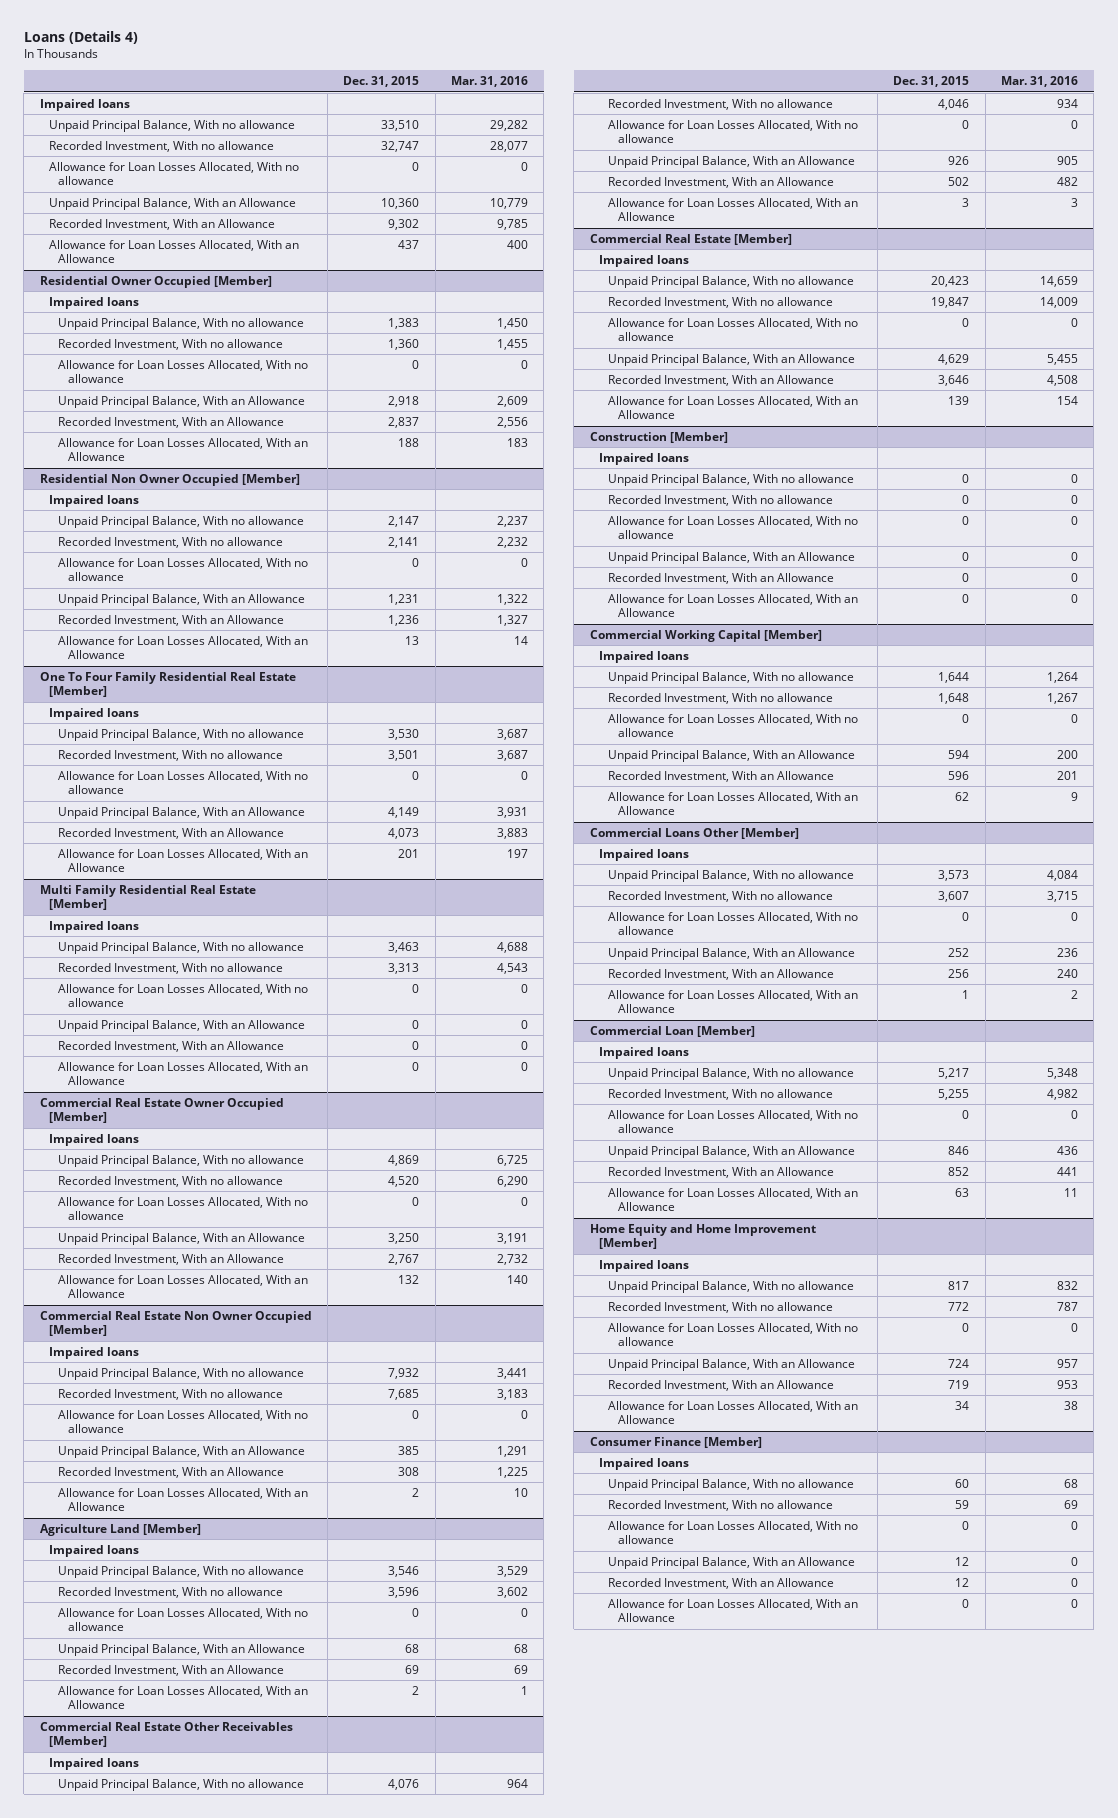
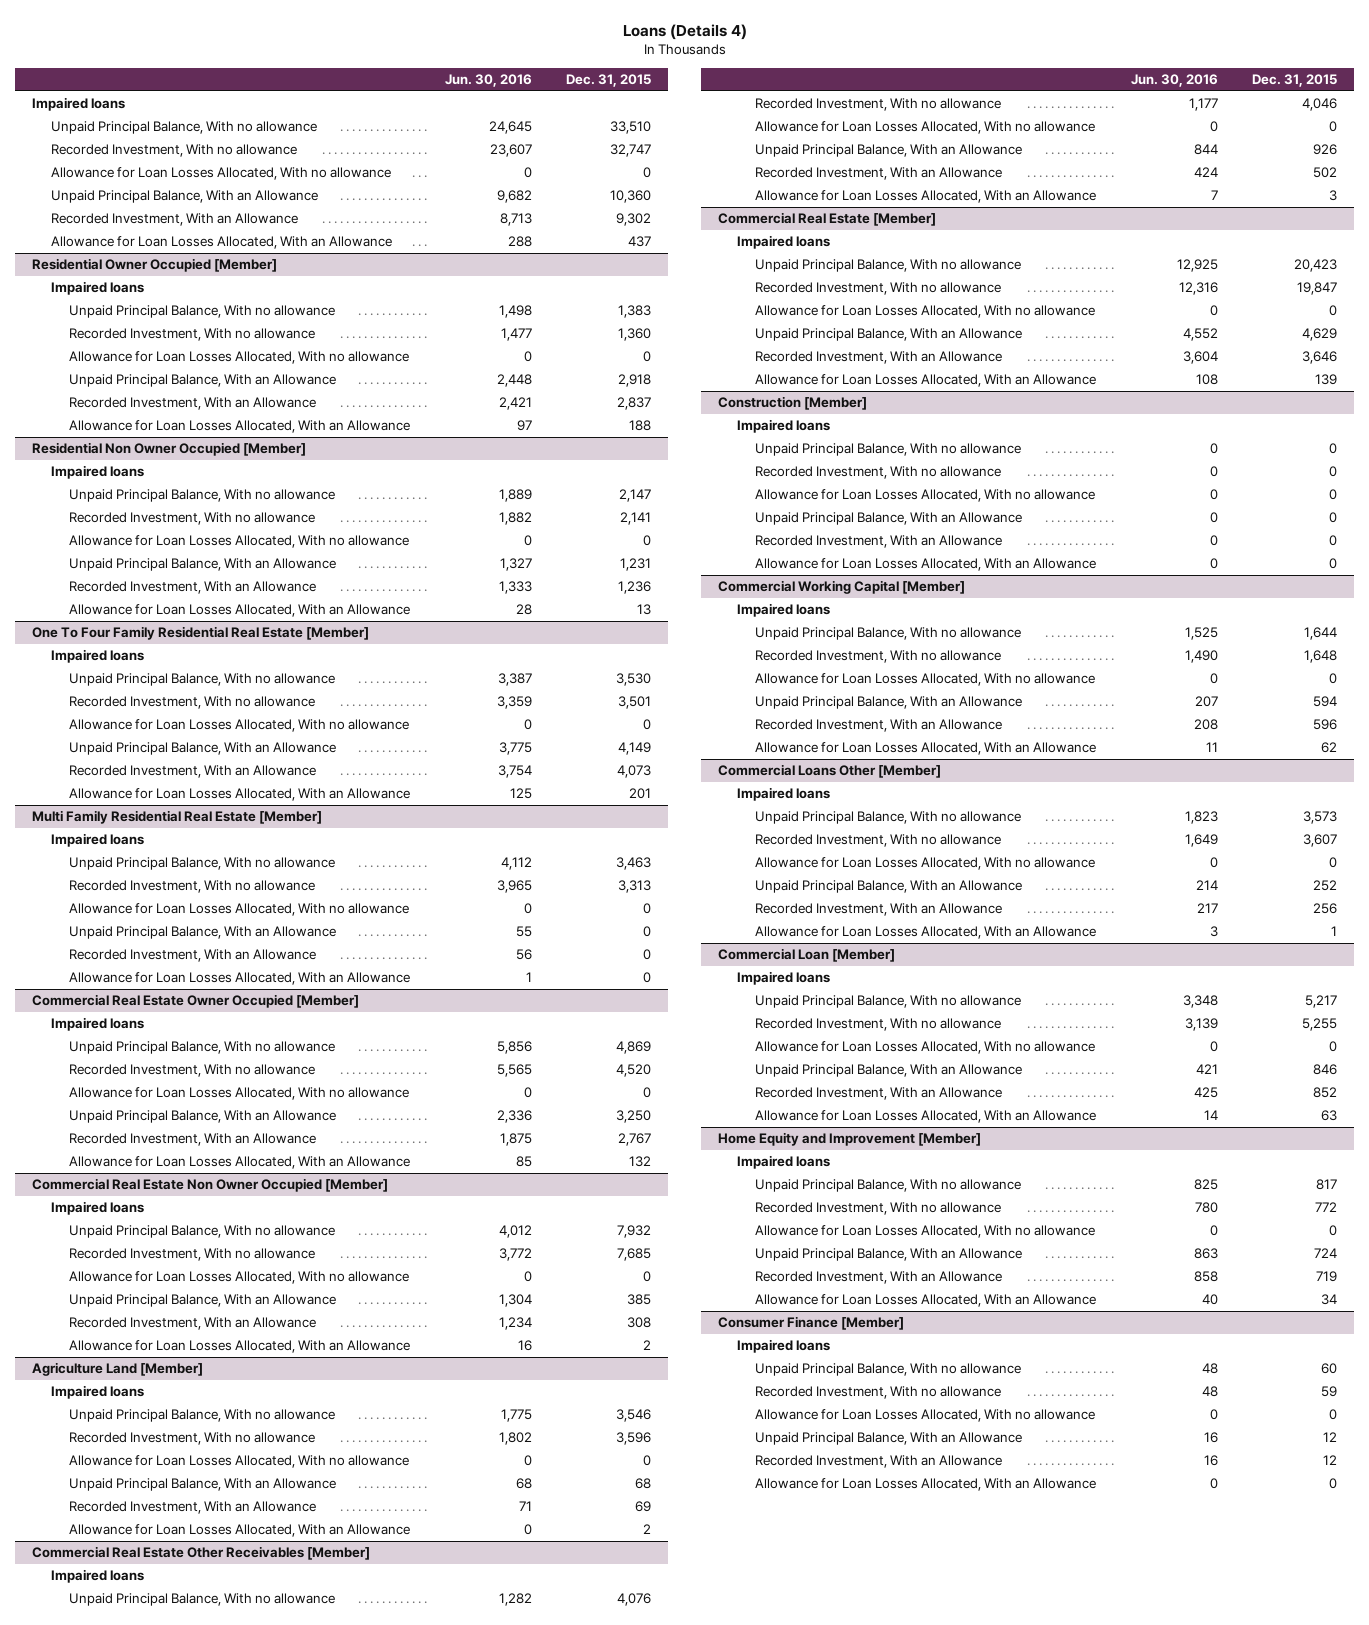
- | Dec. 31, 2015 | Mar. 31, 2016
+ | Jun. 30, 2016 | Dec. 31, 2015
- Home Equity and Home Improvement [Member]
+ Home Equity and Improvement [Member]

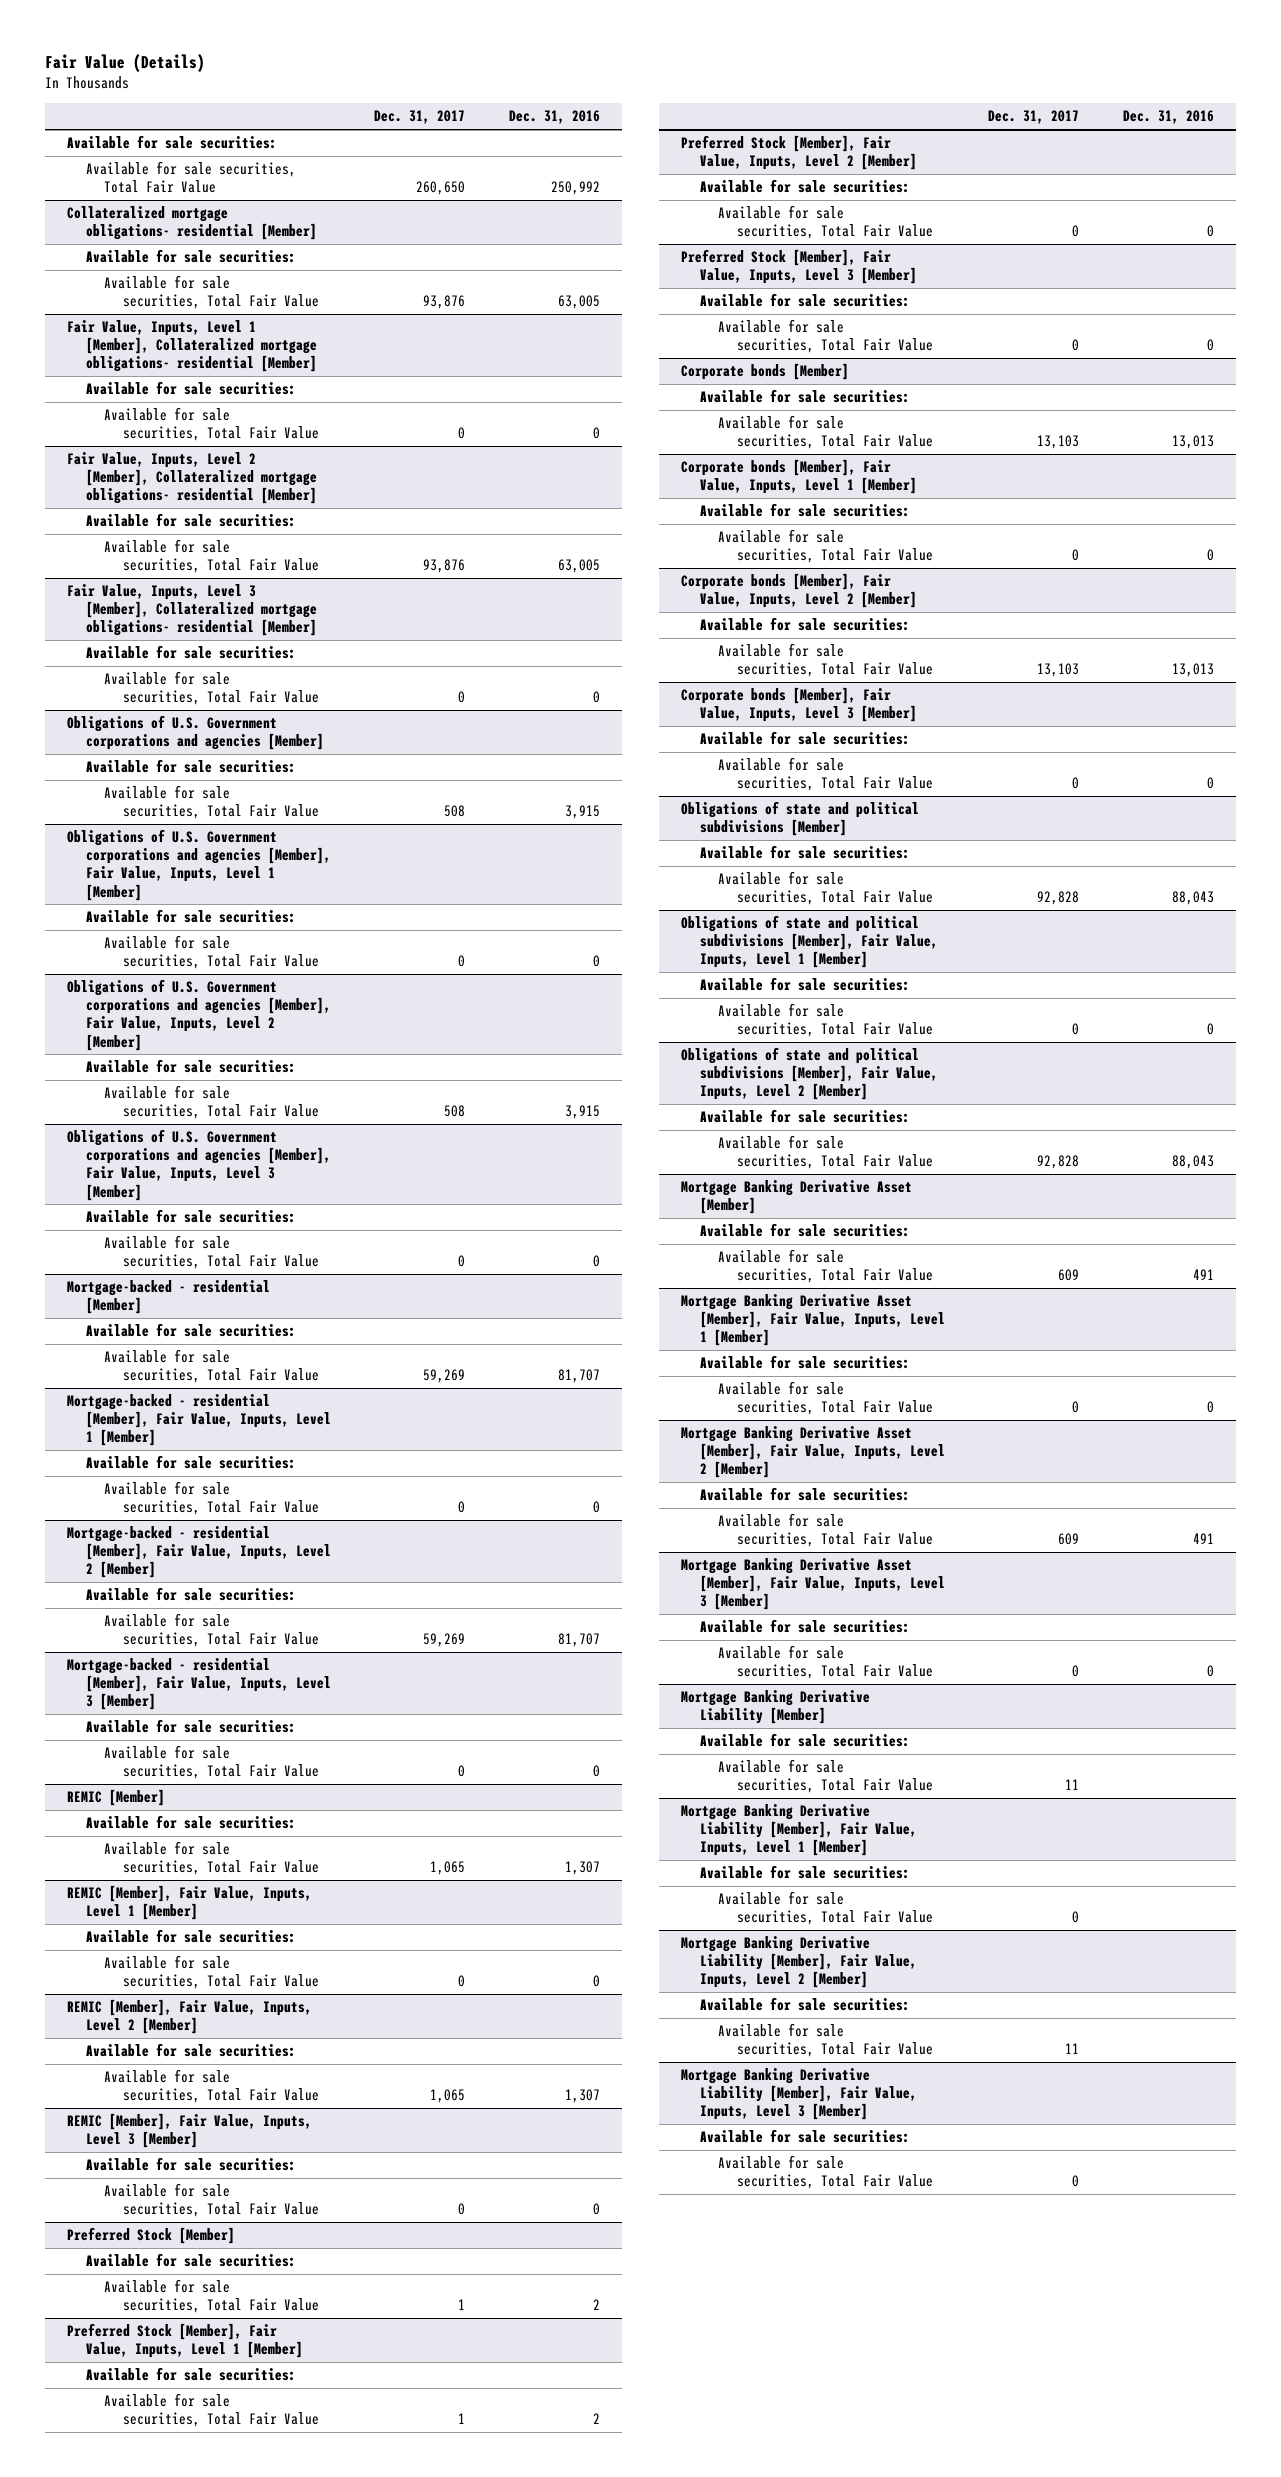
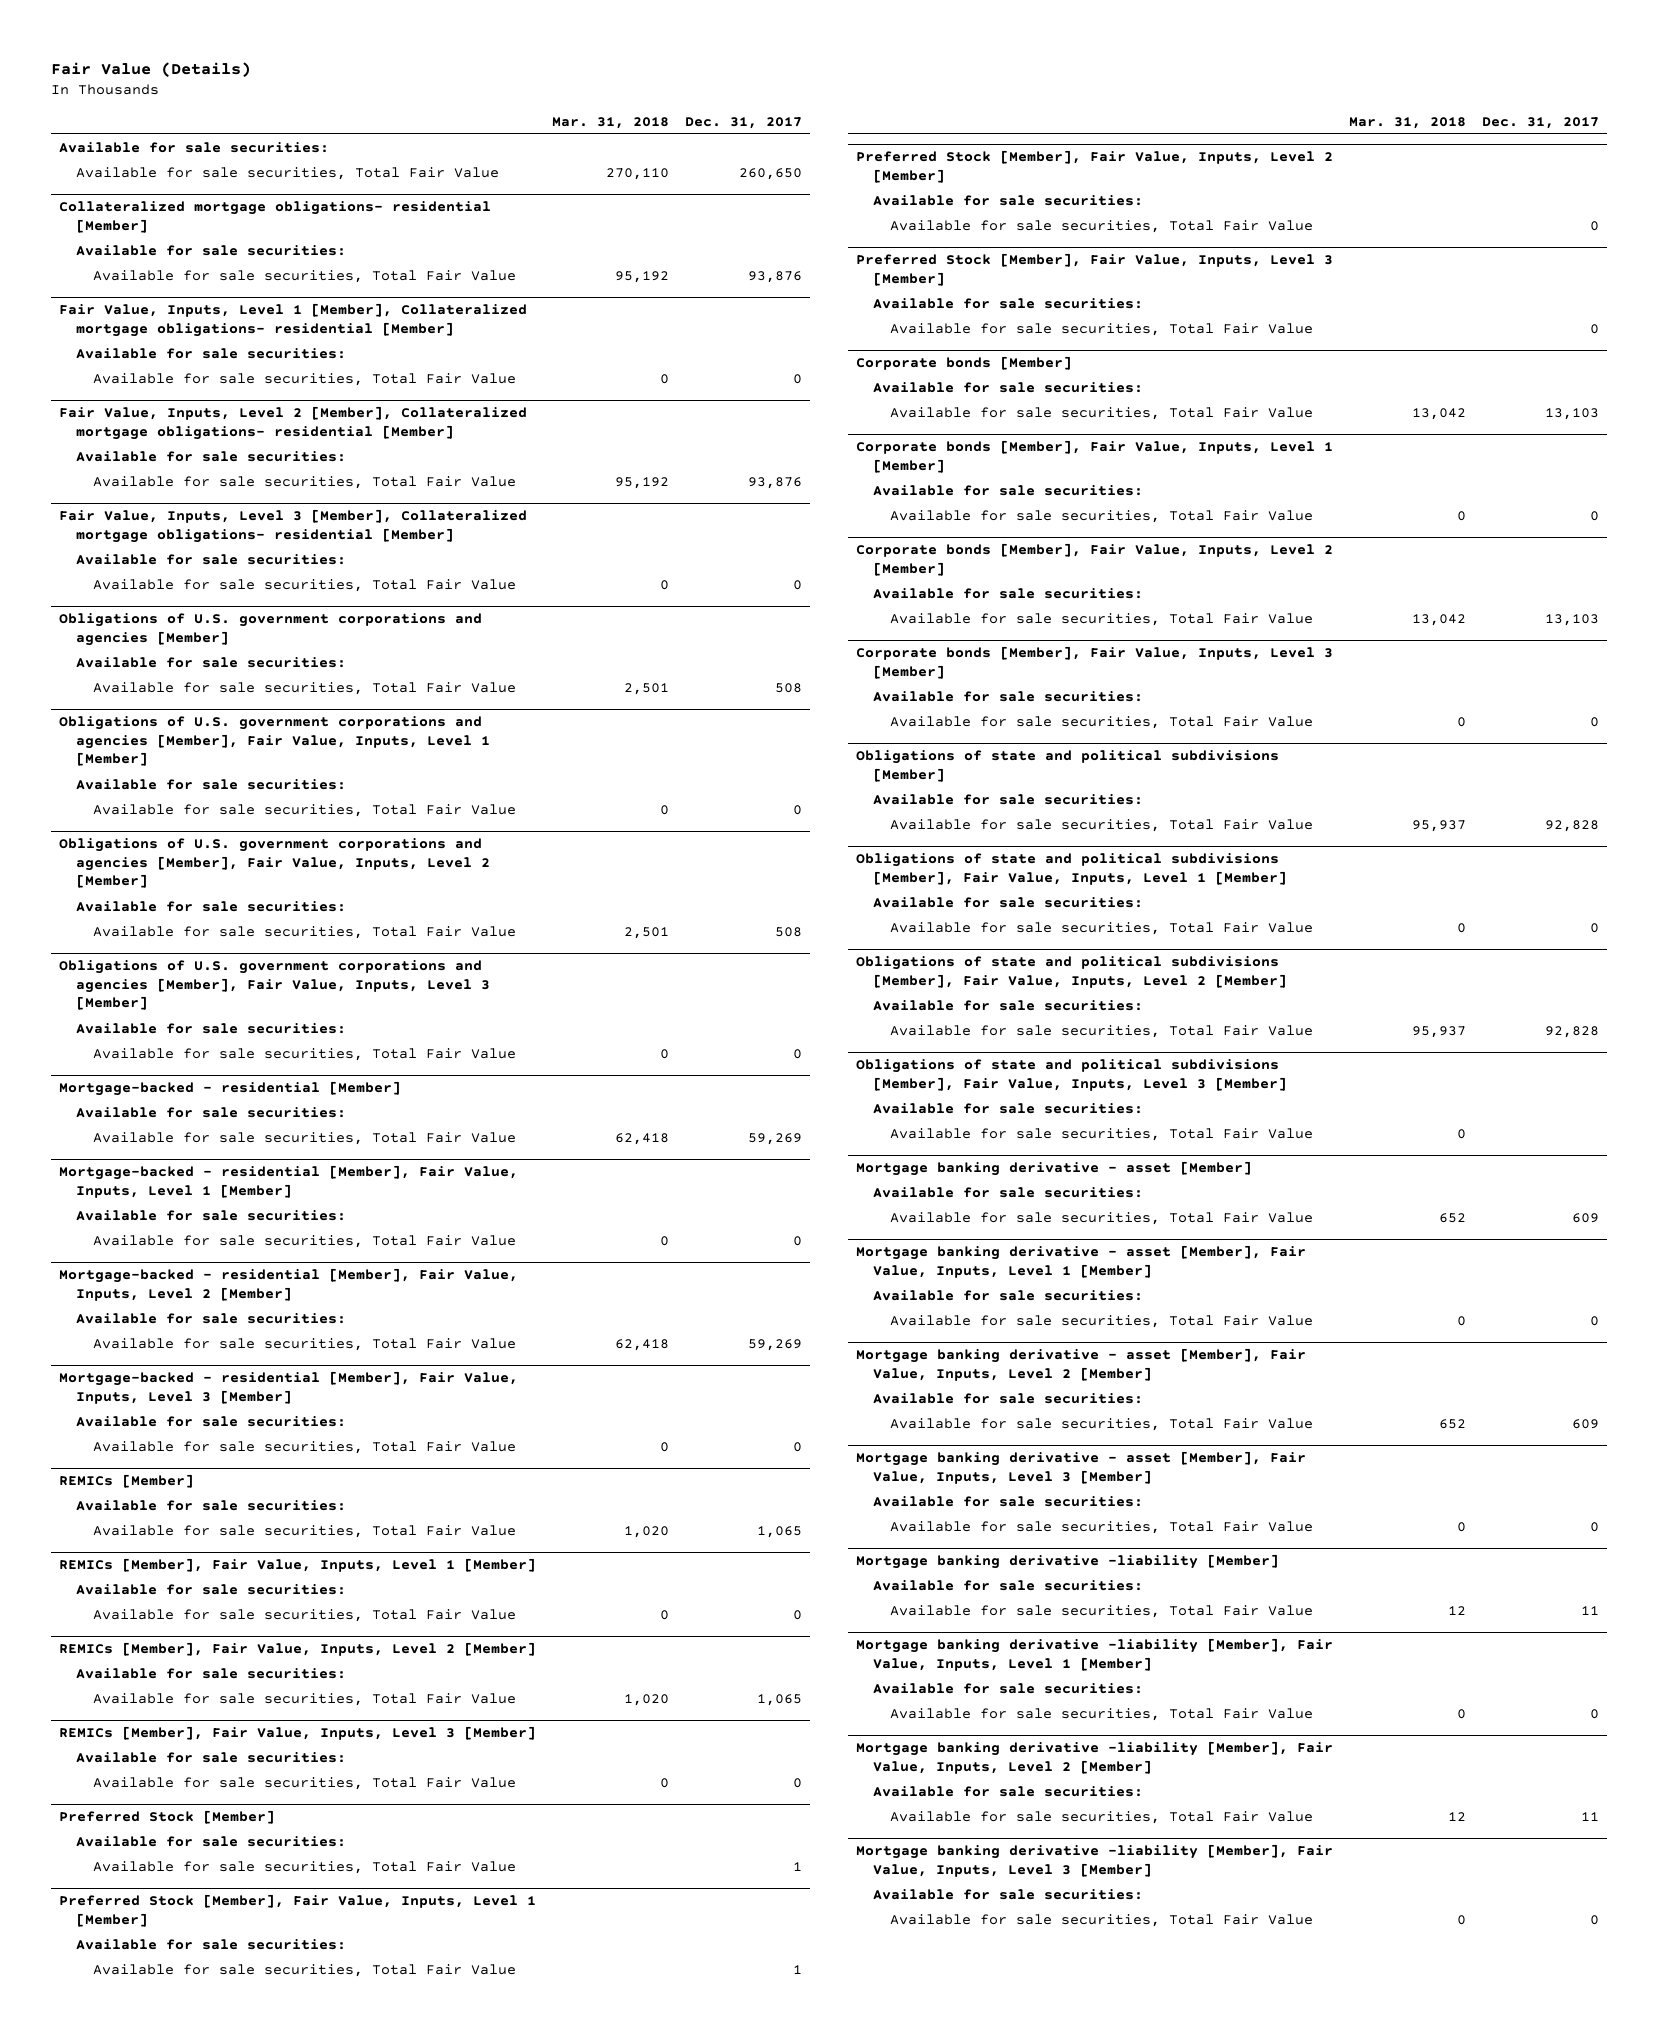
- | Dec. 31, 2017 | Dec. 31, 2016
+ | Mar. 31, 2018 | Dec. 31, 2017
- Obligations of U.S. Government corporations and agencies [Member]
+ Obligations of U.S. government corporations and agencies [Member]
- Obligations of U.S. Government corporations and agencies [Member], Fair Value, Inputs, Level 1 [Member]
+ Obligations of U.S. government corporations and agencies [Member], Fair Value, Inputs, Level 1 [Member]
- Obligations of U.S. Government corporations and agencies [Member], Fair Value, Inputs, Level 2 [Member]
+ Obligations of U.S. government corporations and agencies [Member], Fair Value, Inputs, Level 2 [Member]
- Obligations of U.S. Government corporations and agencies [Member], Fair Value, Inputs, Level 3 [Member]
+ Obligations of U.S. government corporations and agencies [Member], Fair Value, Inputs, Level 3 [Member]
- REMIC [Member]
+ REMICs [Member]
- REMIC [Member], Fair Value, Inputs, Level 1 [Member]
+ REMICs [Member], Fair Value, Inputs, Level 1 [Member]
- REMIC [Member], Fair Value, Inputs, Level 2 [Member]
+ REMICs [Member], Fair Value, Inputs, Level 2 [Member]
- REMIC [Member], Fair Value, Inputs, Level 3 [Member]
+ REMICs [Member], Fair Value, Inputs, Level 3 [Member]
- Mortgage Banking Derivative Asset [Member]
+ Obligations of state and political subdivisions [Member], Fair Value, Inputs, Level 3 [Member]
+ Available for sale securities, Total Fair Value | 0 |
+ Mortgage banking derivative - asset [Member]
+ Available for sale securities:
- Mortgage Banking Derivative Asset [Member], Fair Value, Inputs, Level 1 [Member]
+ Mortgage banking derivative - asset [Member], Fair Value, Inputs, Level 1 [Member]
- Mortgage Banking Derivative Asset [Member], Fair Value, Inputs, Level 2 [Member]
+ Mortgage banking derivative - asset [Member], Fair Value, Inputs, Level 2 [Member]
- Mortgage Banking Derivative Asset [Member], Fair Value, Inputs, Level 3 [Member]
+ Mortgage banking derivative - asset [Member], Fair Value, Inputs, Level 3 [Member]
- Mortgage Banking Derivative Liability [Member]
+ Mortgage banking derivative -liability [Member]
- Mortgage Banking Derivative Liability [Member], Fair Value, Inputs, Level 1 [Member]
+ Mortgage banking derivative -liability [Member], Fair Value, Inputs, Level 1 [Member]
- Mortgage Banking Derivative Liability [Member], Fair Value, Inputs, Level 2 [Member]
+ Mortgage banking derivative -liability [Member], Fair Value, Inputs, Level 2 [Member]
- Mortgage Banking Derivative Liability [Member], Fair Value, Inputs, Level 3 [Member]
+ Mortgage banking derivative -liability [Member], Fair Value, Inputs, Level 3 [Member]

